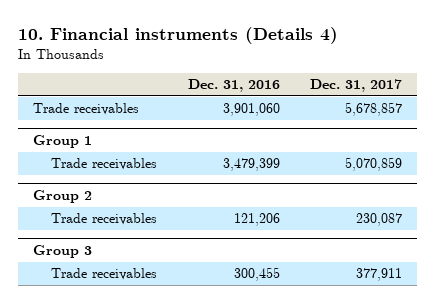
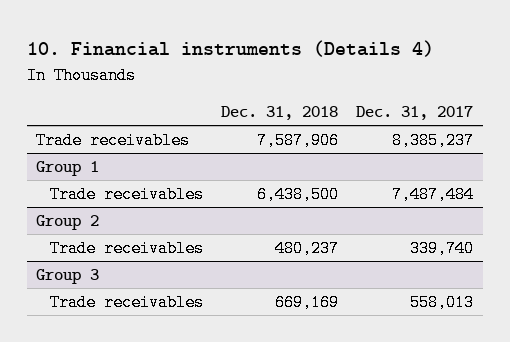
- | Dec. 31, 2016 | Dec. 31, 2017
+ | Dec. 31, 2018 | Dec. 31, 2017
- Trade receivables | 3,901,060 | 5,678,857
+ Trade receivables | 7,587,906 | 8,385,237
@ Group 1
- Trade receivables | 3,479,399 | 5,070,859
+ Trade receivables | 6,438,500 | 7,487,484
@ Group 2
- Trade receivables | 121,206 | 230,087
+ Trade receivables | 480,237 | 339,740
@ Group 3
- Trade receivables | 300,455 | 377,911
+ Trade receivables | 669,169 | 558,013

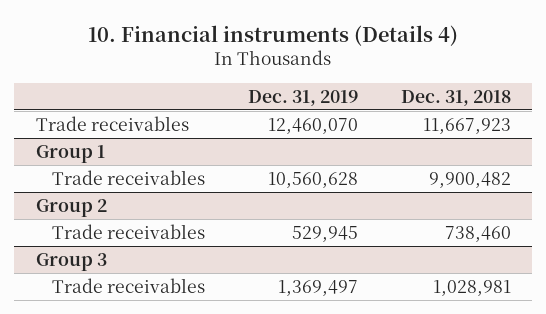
- | Dec. 31, 2018 | Dec. 31, 2017
+ | Dec. 31, 2019 | Dec. 31, 2018
- Trade receivables | 7,587,906 | 8,385,237
+ Trade receivables | 12,460,070 | 11,667,923
@ Group 1
- Trade receivables | 6,438,500 | 7,487,484
+ Trade receivables | 10,560,628 | 9,900,482
@ Group 2
- Trade receivables | 480,237 | 339,740
+ Trade receivables | 529,945 | 738,460
@ Group 3
- Trade receivables | 669,169 | 558,013
+ Trade receivables | 1,369,497 | 1,028,981

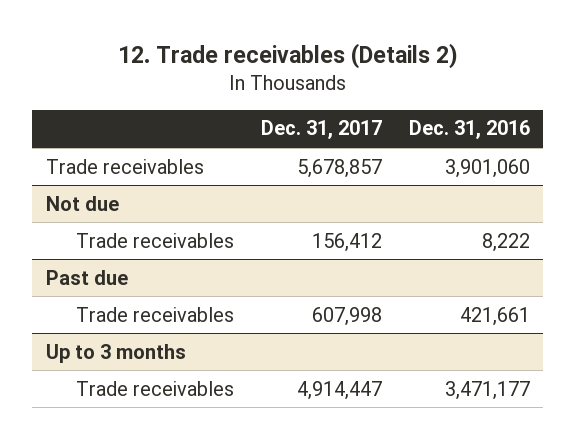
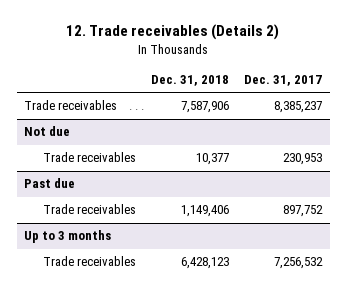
- | Dec. 31, 2017 | Dec. 31, 2016
+ | Dec. 31, 2018 | Dec. 31, 2017
- Trade receivables | 5,678,857 | 3,901,060
+ Trade receivables | 7,587,906 | 8,385,237
@ Not due
- Trade receivables | 156,412 | 8,222
+ Trade receivables | 10,377 | 230,953
@ Past due
- Trade receivables | 607,998 | 421,661
+ Trade receivables | 1,149,406 | 897,752
@ Up to 3 months
- Trade receivables | 4,914,447 | 3,471,177
+ Trade receivables | 6,428,123 | 7,256,532

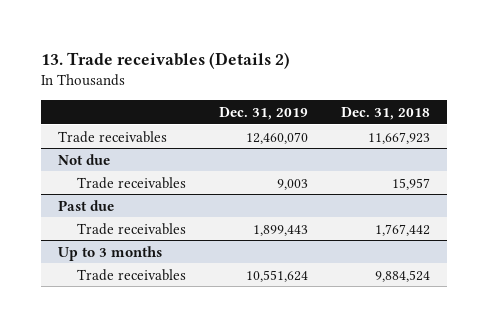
- 12. Trade receivables (Details 2)
+ 13. Trade receivables (Details 2)
- | Dec. 31, 2018 | Dec. 31, 2017
+ | Dec. 31, 2019 | Dec. 31, 2018
- Trade receivables | 7,587,906 | 8,385,237
+ Trade receivables | 12,460,070 | 11,667,923
@ Not due
- Trade receivables | 10,377 | 230,953
+ Trade receivables | 9,003 | 15,957
@ Past due
- Trade receivables | 1,149,406 | 897,752
+ Trade receivables | 1,899,443 | 1,767,442
@ Up to 3 months
- Trade receivables | 6,428,123 | 7,256,532
+ Trade receivables | 10,551,624 | 9,884,524

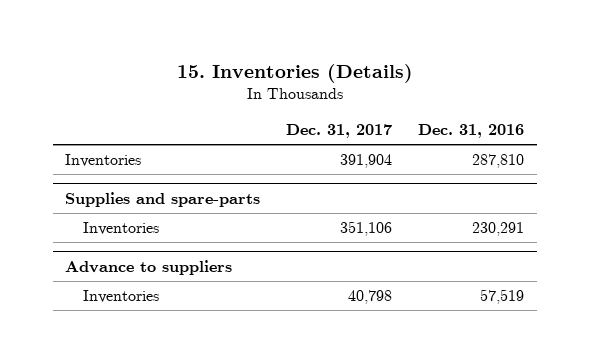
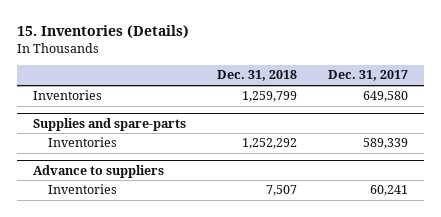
- | Dec. 31, 2017 | Dec. 31, 2016
+ | Dec. 31, 2018 | Dec. 31, 2017
- Inventories | 391,904 | 287,810
+ Inventories | 1,259,799 | 649,580
@ Supplies and spare-parts
- Inventories | 351,106 | 230,291
+ Inventories | 1,252,292 | 589,339
@ Advance to suppliers
- Inventories | 40,798 | 57,519
+ Inventories | 7,507 | 60,241

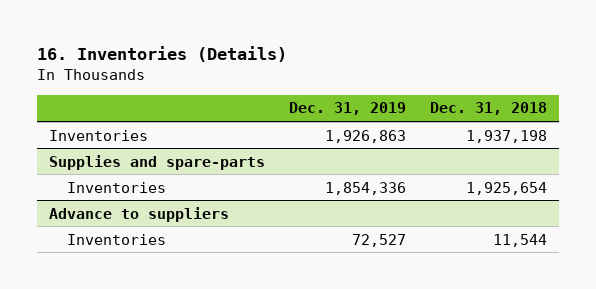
- 15. Inventories (Details)
+ 16. Inventories (Details)
- | Dec. 31, 2018 | Dec. 31, 2017
+ | Dec. 31, 2019 | Dec. 31, 2018
- Inventories | 1,259,799 | 649,580
+ Inventories | 1,926,863 | 1,937,198
@ Supplies and spare-parts
- Inventories | 1,252,292 | 589,339
+ Inventories | 1,854,336 | 1,925,654
@ Advance to suppliers
- Inventories | 7,507 | 60,241
+ Inventories | 72,527 | 11,544

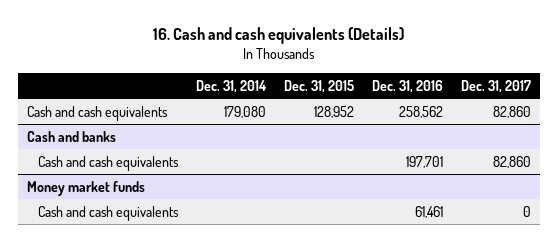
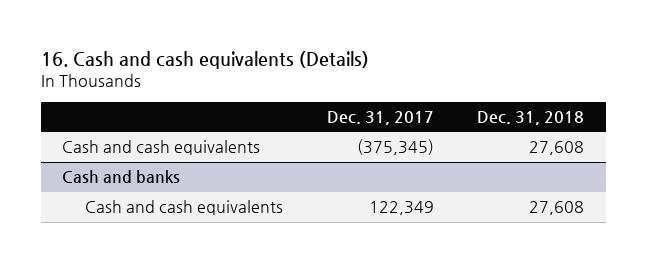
- | Dec. 31, 2014 | Dec. 31, 2015 | Dec. 31, 2016 | Dec. 31, 2017
+ | Dec. 31, 2017 | Dec. 31, 2018
- Cash and cash equivalents | 179,080 | 128,952 | 258,562 | 82,860
+ Cash and cash equivalents | (375,345) | 27,608
@ Cash and banks
- Cash and cash equivalents | | | 197,701 | 82,860
- Money market funds
- Cash and cash equivalents | | | 61,461 | 0
@ Cash and banks
+ Cash and cash equivalents | 122,349 | 27,608

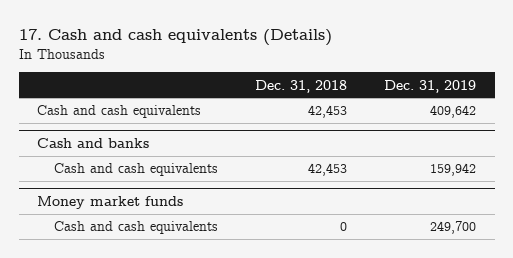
- 16. Cash and cash equivalents (Details)
+ 17. Cash and cash equivalents (Details)
- | Dec. 31, 2017 | Dec. 31, 2018
+ | Dec. 31, 2018 | Dec. 31, 2019
- Cash and cash equivalents | (375,345) | 27,608
+ Cash and cash equivalents | 42,453 | 409,642
@ Cash and banks
- Cash and cash equivalents | 122,349 | 27,608
+ Cash and cash equivalents | 42,453 | 159,942
+ Money market funds
+ Cash and cash equivalents | 0 | 249,700

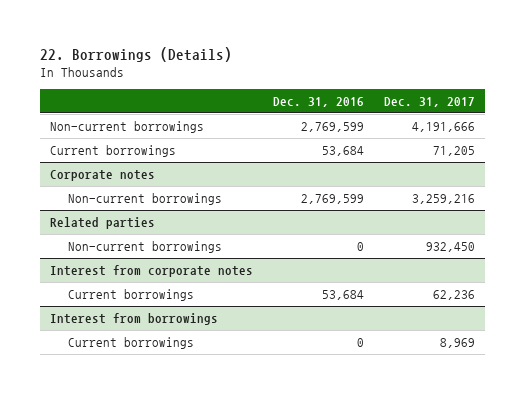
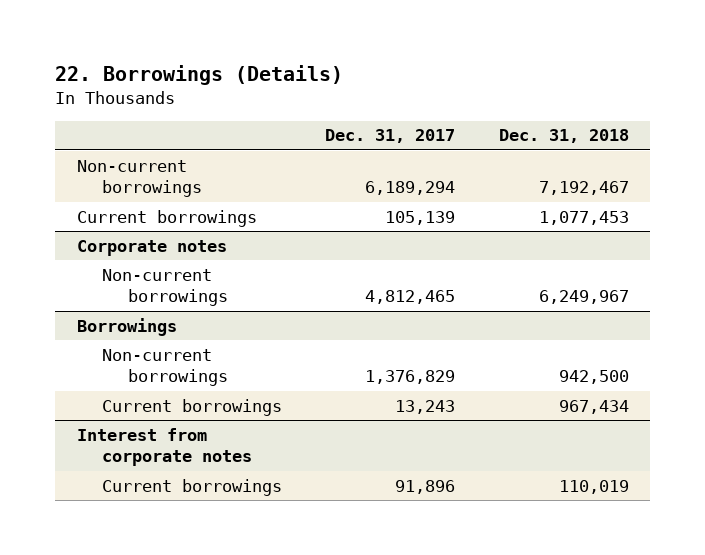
- | Dec. 31, 2016 | Dec. 31, 2017
+ | Dec. 31, 2017 | Dec. 31, 2018
- Non-current borrowings | 2,769,599 | 4,191,666
- Current borrowings | 53,684 | 71,205
+ Non-current borrowings | 6,189,294 | 7,192,467
+ Current borrowings | 105,139 | 1,077,453
@ Corporate notes
- Non-current borrowings | 2,769,599 | 3,259,216
- Related parties
- Non-current borrowings | 0 | 932,450
@ Corporate notes
+ Non-current borrowings | 4,812,465 | 6,249,967
+ Borrowings
+ Non-current borrowings | 1,376,829 | 942,500
+ Current borrowings | 13,243 | 967,434
@ Interest from corporate notes
- Current borrowings | 53,684 | 62,236
- Interest from borrowings
- Current borrowings | 0 | 8,969
@ Interest from corporate notes
+ Current borrowings | 91,896 | 110,019

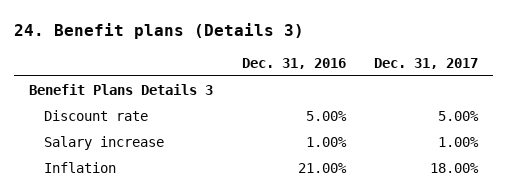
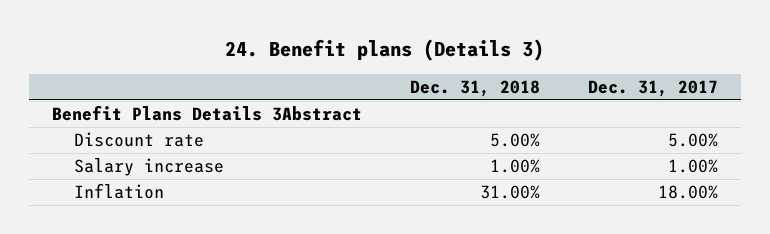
- | Dec. 31, 2016 | Dec. 31, 2017
+ | Dec. 31, 2018 | Dec. 31, 2017
- Benefit Plans Details 3
+ Benefit Plans Details 3Abstract

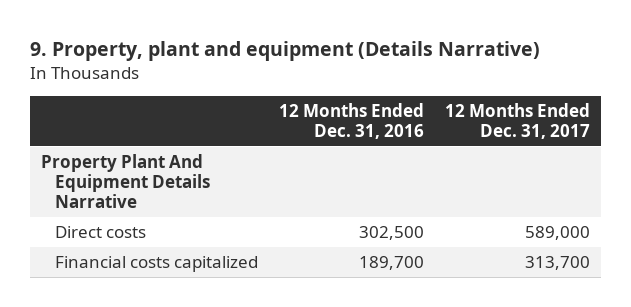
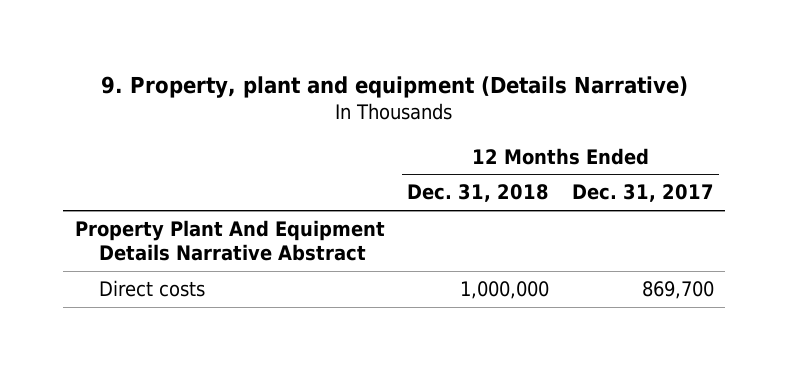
- | 12 Months Ended Dec. 31, 2016 | 12 Months Ended Dec. 31, 2017
+ | 12 Months Ended Dec. 31, 2018 | 12 Months Ended Dec. 31, 2017
- Property Plant And Equipment Details Narrative
- Direct costs | 302,500 | 589,000
- Financial costs capitalized | 189,700 | 313,700
+ Property Plant And Equipment Details Narrative Abstract
+ Direct costs | 1,000,000 | 869,700

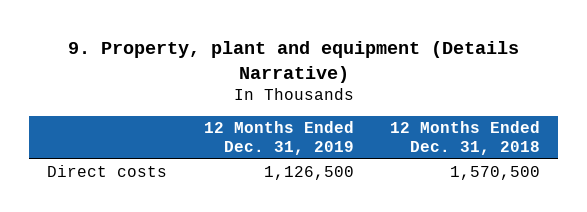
- | 12 Months Ended Dec. 31, 2018 | 12 Months Ended Dec. 31, 2017
+ | 12 Months Ended Dec. 31, 2019 | 12 Months Ended Dec. 31, 2018
- Property Plant And Equipment Details Narrative Abstract
- Direct costs | 1,000,000 | 869,700
+ Direct costs | 1,126,500 | 1,570,500

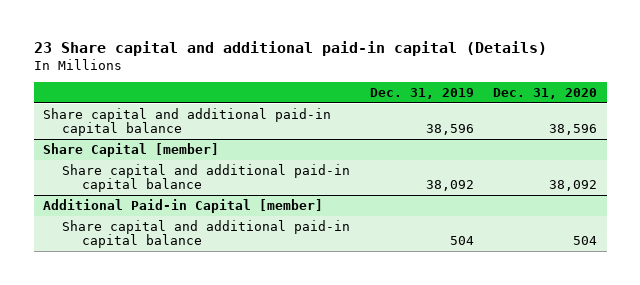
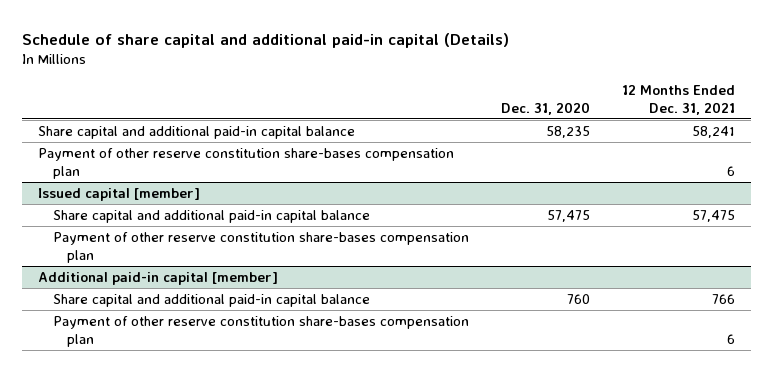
- 23 Share capital and additional paid-in capital (Details)
+ Schedule of share capital and additional paid-in capital (Details)
- | Dec. 31, 2019 | Dec. 31, 2020
+ | Dec. 31, 2020 | 12 Months Ended Dec. 31, 2021
- Share capital and additional paid-in capital balance | 38,596 | 38,596
- Share Capital [member]
- Share capital and additional paid-in capital balance | 38,092 | 38,092
- Additional Paid-in Capital [member]
- Share capital and additional paid-in capital balance | 504 | 504
+ Share capital and additional paid-in capital balance | 58,235 | 58,241
+ Payment of other reserve constitution share-bases compensation plan | | 6
+ Issued capital [member]
+ Share capital and additional paid-in capital balance | 57,475 | 57,475
+ Payment of other reserve constitution share-bases compensation plan
+ Additional paid-in capital [member]
+ Share capital and additional paid-in capital balance | 760 | 766
+ Payment of other reserve constitution share-bases compensation plan | | 6

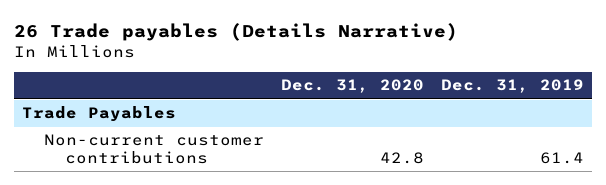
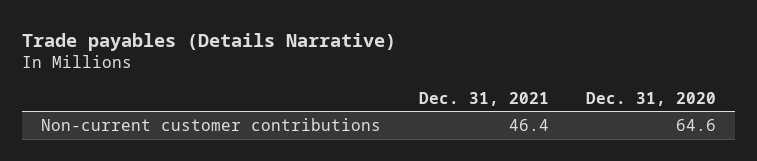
- 26 Trade payables (Details Narrative)
+ Trade payables (Details Narrative)
- | Dec. 31, 2020 | Dec. 31, 2019
+ | Dec. 31, 2021 | Dec. 31, 2020
- Trade Payables
- Non-current customer contributions | 42.8 | 61.4
+ Non-current customer contributions | 46.4 | 64.6

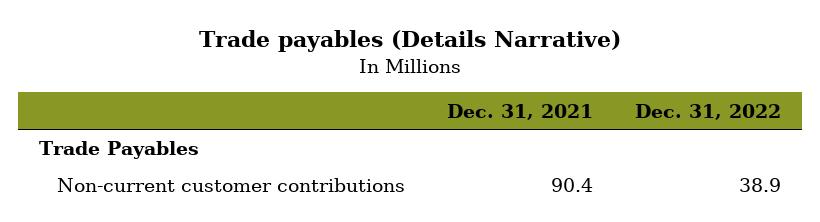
- | Dec. 31, 2021 | Dec. 31, 2020
+ | Dec. 31, 2021 | Dec. 31, 2022
- Non-current customer contributions | 46.4 | 64.6
+ Trade Payables
+ Non-current customer contributions | 90.4 | 38.9

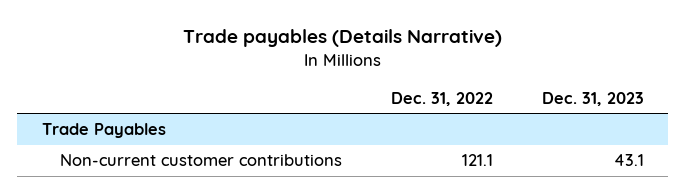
- | Dec. 31, 2021 | Dec. 31, 2022
+ | Dec. 31, 2022 | Dec. 31, 2023
- Non-current customer contributions | 90.4 | 38.9
+ Non-current customer contributions | 121.1 | 43.1

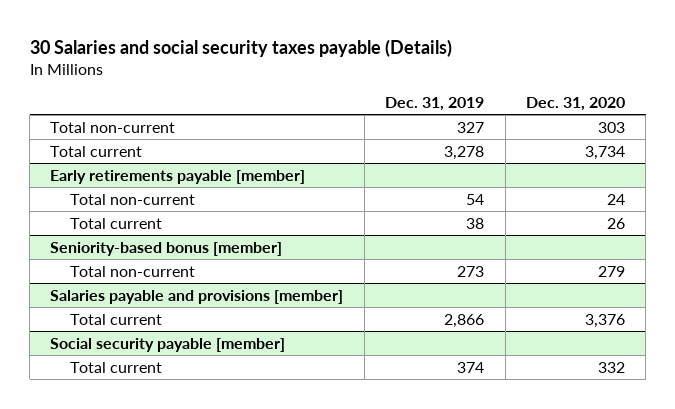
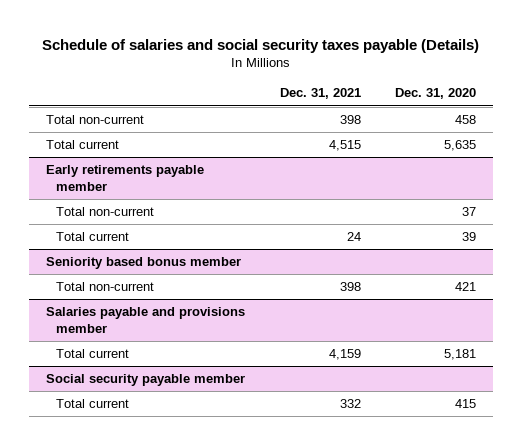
- 30 Salaries and social security taxes payable (Details)
+ Schedule of salaries and social security taxes payable (Details)
- | Dec. 31, 2019 | Dec. 31, 2020
+ | Dec. 31, 2021 | Dec. 31, 2020
- Total non-current | 327 | 303
- Total current | 3,278 | 3,734
- Early retirements payable [member]
- Total non-current | 54 | 24
- Total current | 38 | 26
- Seniority-based bonus [member]
- Total non-current | 273 | 279
- Salaries payable and provisions [member]
- Total current | 2,866 | 3,376
- Social security payable [member]
- Total current | 374 | 332
+ Total non-current | 398 | 458
+ Total current | 4,515 | 5,635
+ Early retirements payable member
+ Total non-current | | 37
+ Total current | 24 | 39
+ Seniority based bonus member
+ Total non-current | 398 | 421
+ Salaries payable and provisions member
+ Total current | 4,159 | 5,181
+ Social security payable member
+ Total current | 332 | 415

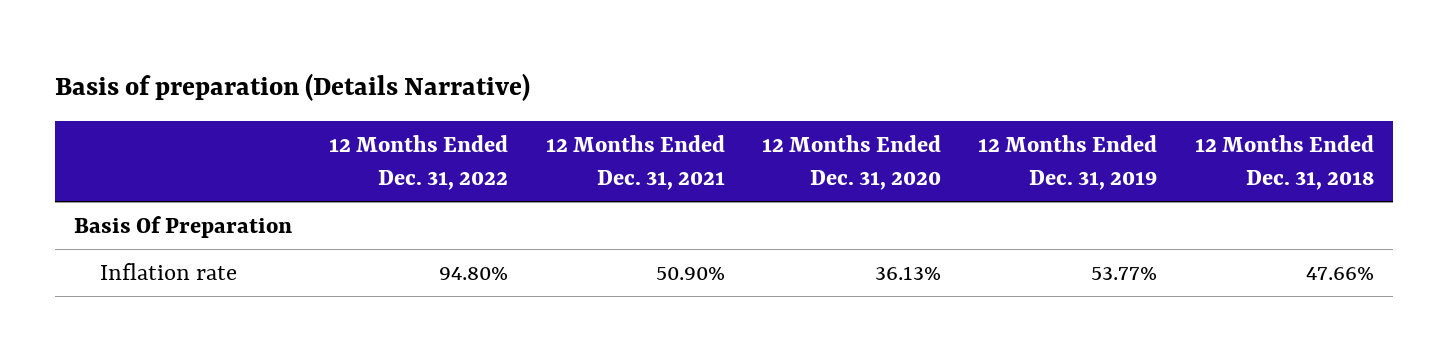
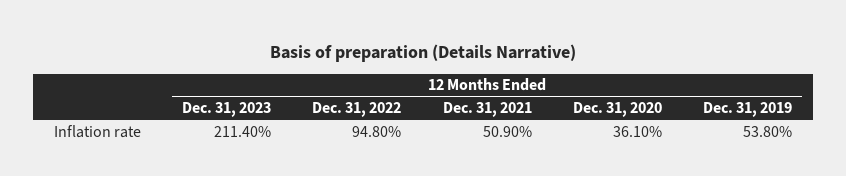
- | 12 Months Ended Dec. 31, 2022 | 12 Months Ended Dec. 31, 2021 | 12 Months Ended Dec. 31, 2020 | 12 Months Ended Dec. 31, 2019 | 12 Months Ended Dec. 31, 2018
+ | 12 Months Ended Dec. 31, 2023 | 12 Months Ended Dec. 31, 2022 | 12 Months Ended Dec. 31, 2021 | 12 Months Ended Dec. 31, 2020 | 12 Months Ended Dec. 31, 2019
- Basis Of Preparation
- Inflation rate | 94.80% | 50.90% | 36.13% | 53.77% | 47.66%
+ Inflation rate | 211.40% | 94.80% | 50.90% | 36.10% | 53.80%

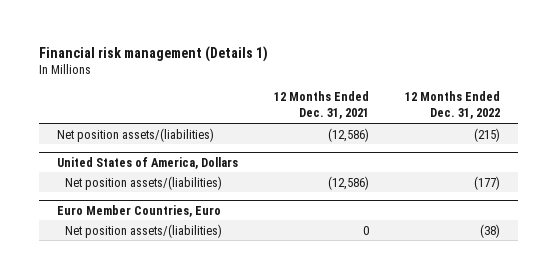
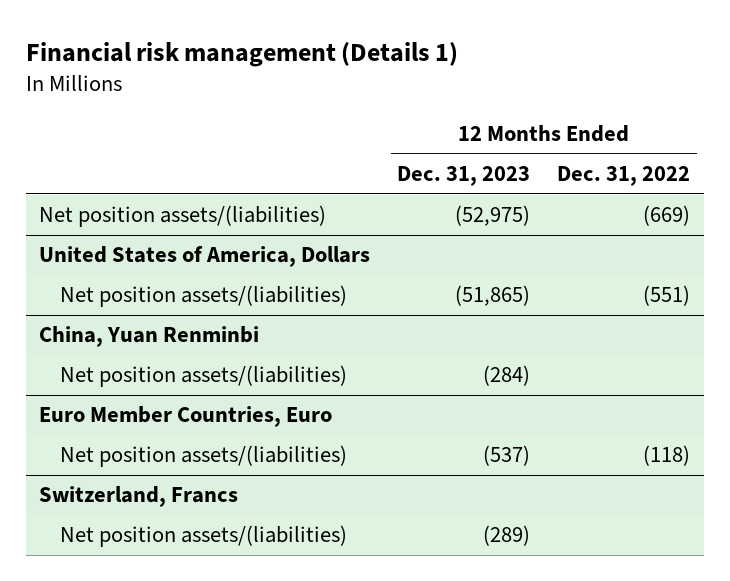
- | 12 Months Ended Dec. 31, 2021 | 12 Months Ended Dec. 31, 2022
+ | 12 Months Ended Dec. 31, 2023 | 12 Months Ended Dec. 31, 2022
- Net position assets/(liabilities) | (12,586) | (215)
+ Net position assets/(liabilities) | (52,975) | (669)
@ United States of America, Dollars
- Net position assets/(liabilities) | (12,586) | (177)
+ Net position assets/(liabilities) | (51,865) | (551)
+ China, Yuan Renminbi
+ Net position assets/(liabilities) | (284) |
@ Euro Member Countries, Euro
- Net position assets/(liabilities) | 0 | (38)
+ Net position assets/(liabilities) | (537) | (118)
+ Switzerland, Francs
+ Net position assets/(liabilities) | (289) |

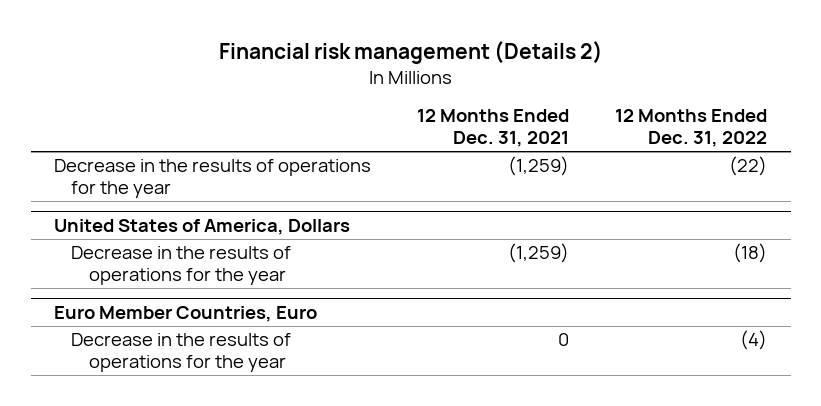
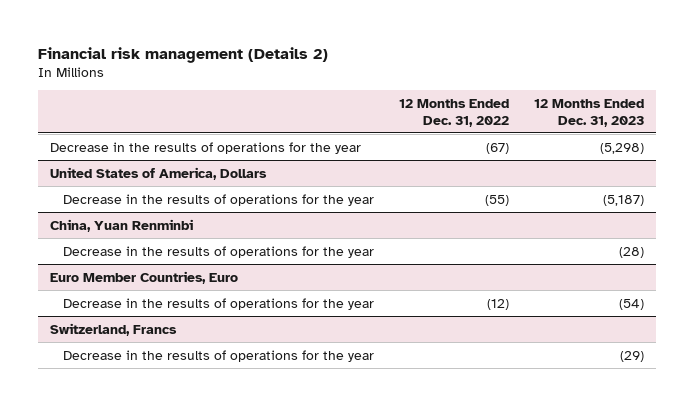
- | 12 Months Ended Dec. 31, 2021 | 12 Months Ended Dec. 31, 2022
+ | 12 Months Ended Dec. 31, 2022 | 12 Months Ended Dec. 31, 2023
- Decrease in the results of operations for the year | (1,259) | (22)
+ Decrease in the results of operations for the year | (67) | (5,298)
@ United States of America, Dollars
- Decrease in the results of operations for the year | (1,259) | (18)
+ Decrease in the results of operations for the year | (55) | (5,187)
+ China, Yuan Renminbi
+ Decrease in the results of operations for the year | | (28)
@ Euro Member Countries, Euro
- Decrease in the results of operations for the year | 0 | (4)
+ Decrease in the results of operations for the year | (12) | (54)
+ Switzerland, Francs
+ Decrease in the results of operations for the year | | (29)

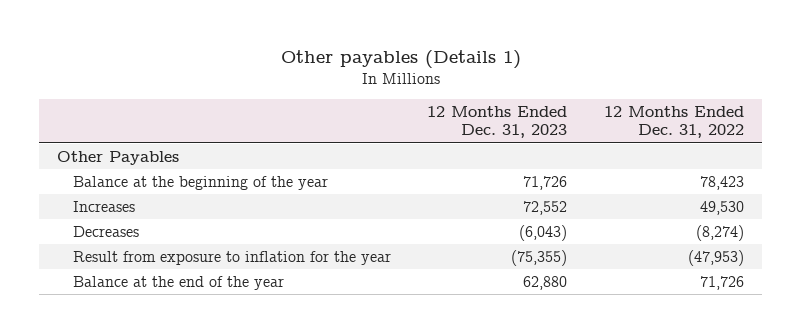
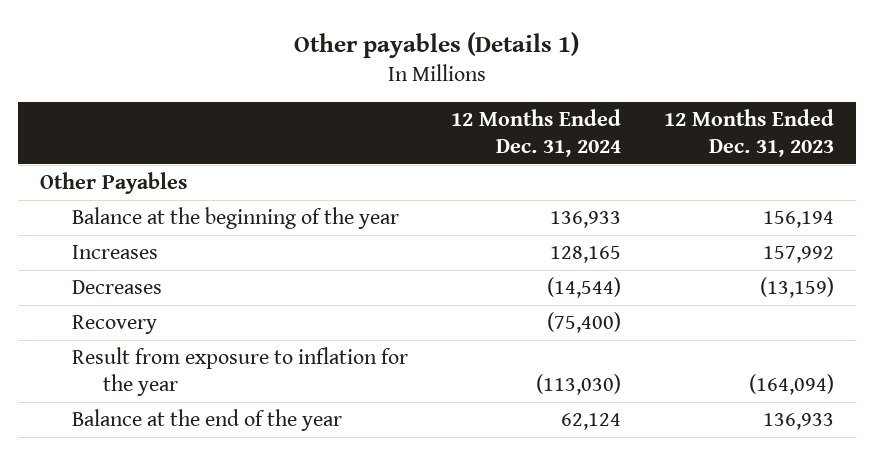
- | 12 Months Ended Dec. 31, 2023 | 12 Months Ended Dec. 31, 2022
+ | 12 Months Ended Dec. 31, 2024 | 12 Months Ended Dec. 31, 2023
- Balance at the beginning of the year | 71,726 | 78,423
- Increases | 72,552 | 49,530
- Decreases | (6,043) | (8,274)
- Result from exposure to inflation for the year | (75,355) | (47,953)
- Balance at the end of the year | 62,880 | 71,726
+ Balance at the beginning of the year | 136,933 | 156,194
+ Increases | 128,165 | 157,992
+ Decreases | (14,544) | (13,159)
+ Recovery | (75,400) |
+ Result from exposure to inflation for the year | (113,030) | (164,094)
+ Balance at the end of the year | 62,124 | 136,933

